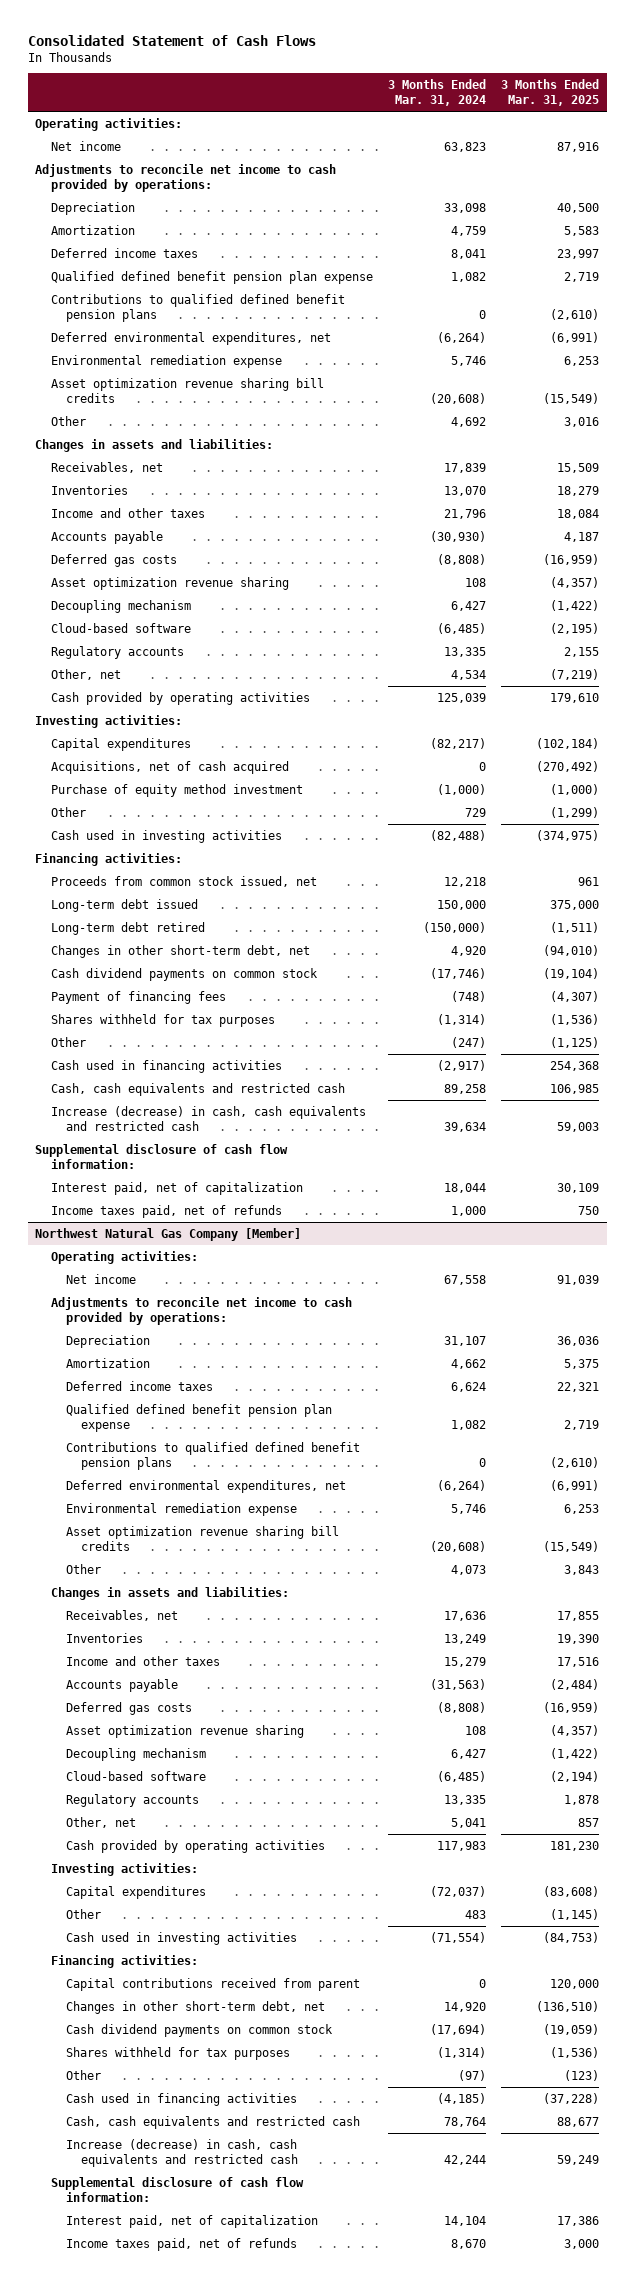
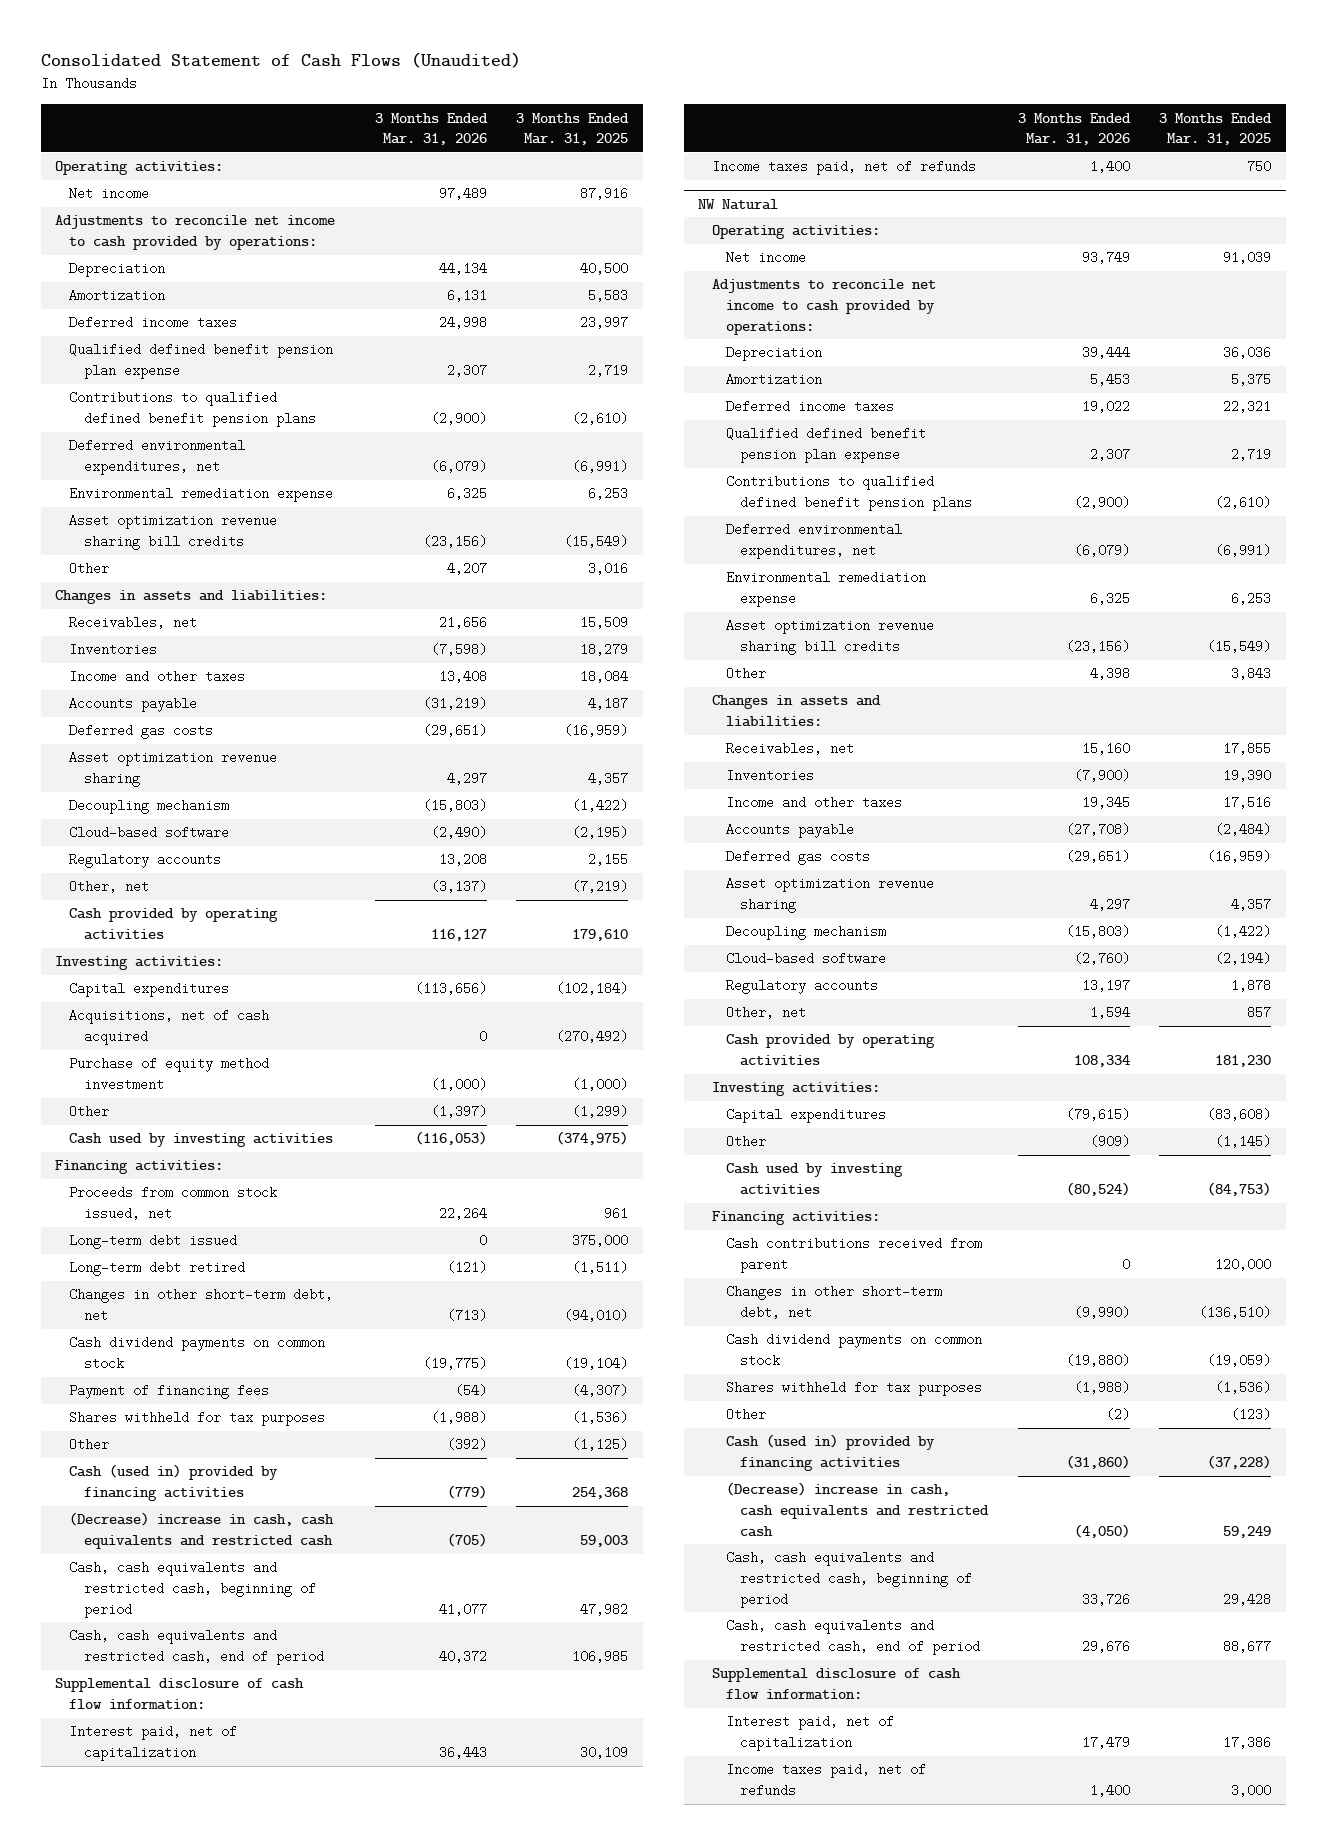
- Consolidated Statement of Cash Flows
+ Consolidated Statement of Cash Flows (Unaudited)
- | 3 Months Ended Mar. 31, 2024 | 3 Months Ended Mar. 31, 2025
+ | 3 Months Ended Mar. 31, 2026 | 3 Months Ended Mar. 31, 2025
- Asset optimization revenue sharing | 108 | (4,357)
+ Asset optimization revenue sharing | 4,297 | 4,357
- Cash used in investing activities | (82,488) | (374,975)
+ Cash used by investing activities | (116,053) | (374,975)
- Cash used in financing activities | (2,917) | 254,368
- Cash, cash equivalents and restricted cash | 89,258 | 106,985
- Increase (decrease) in cash, cash equivalents and restricted cash | 39,634 | 59,003
+ Cash (used in) provided by financing activities | (779) | 254,368
+ (Decrease) increase in cash, cash equivalents and restricted cash | (705) | 59,003
+ Cash, cash equivalents and restricted cash, beginning of period | 41,077 | 47,982
+ Cash, cash equivalents and restricted cash, end of period | 40,372 | 106,985
- Northwest Natural Gas Company [Member]
+ NW Natural
- Asset optimization revenue sharing | 108 | (4,357)
+ Asset optimization revenue sharing | 4,297 | 4,357
- Cash used in investing activities | (71,554) | (84,753)
+ Cash used by investing activities | (80,524) | (84,753)
- Capital contributions received from parent | 0 | 120,000
+ Cash contributions received from parent | 0 | 120,000
- Cash used in financing activities | (4,185) | (37,228)
- Cash, cash equivalents and restricted cash | 78,764 | 88,677
- Increase (decrease) in cash, cash equivalents and restricted cash | 42,244 | 59,249
+ Cash (used in) provided by financing activities | (31,860) | (37,228)
+ (Decrease) increase in cash, cash equivalents and restricted cash | (4,050) | 59,249
+ Cash, cash equivalents and restricted cash, beginning of period | 33,726 | 29,428
+ Cash, cash equivalents and restricted cash, end of period | 29,676 | 88,677

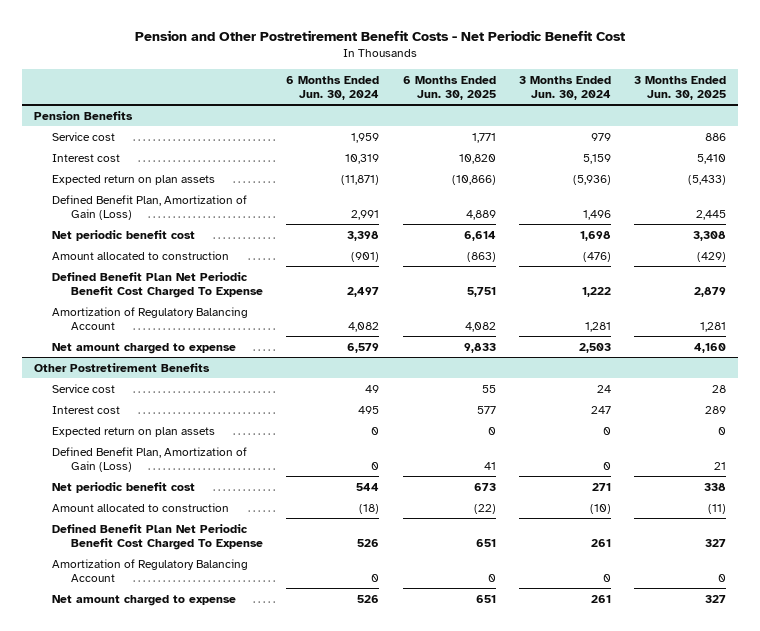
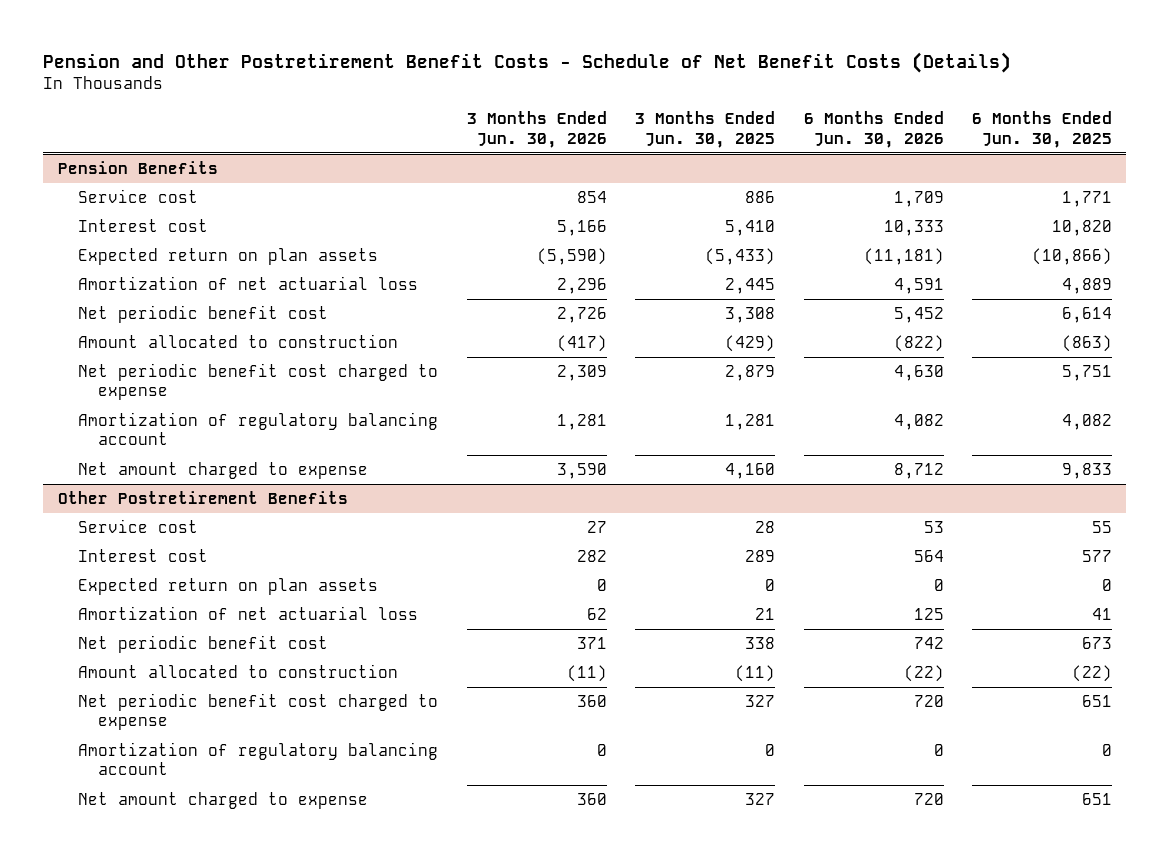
- Pension and Other Postretirement Benefit Costs - Net Periodic Benefit Cost
+ Pension and Other Postretirement Benefit Costs - Schedule of Net Benefit Costs (Details)
- | 6 Months Ended Jun. 30, 2024 | 6 Months Ended Jun. 30, 2025 | 3 Months Ended Jun. 30, 2024 | 3 Months Ended Jun. 30, 2025
+ | 3 Months Ended Jun. 30, 2026 | 3 Months Ended Jun. 30, 2025 | 6 Months Ended Jun. 30, 2026 | 6 Months Ended Jun. 30, 2025
@ Pension Benefits
- Defined Benefit Plan, Amortization of Gain (Loss) | 2,991 | 4,889 | 1,496 | 2,445
+ Amortization of net actuarial loss | 2,296 | 2,445 | 4,591 | 4,889
- Defined Benefit Plan Net Periodic Benefit Cost Charged To Expense | 2,497 | 5,751 | 1,222 | 2,879
- Amortization of Regulatory Balancing Account | 4,082 | 4,082 | 1,281 | 1,281
+ Net periodic benefit cost charged to expense | 2,309 | 2,879 | 4,630 | 5,751
+ Amortization of regulatory balancing account | 1,281 | 1,281 | 4,082 | 4,082
@ Other Postretirement Benefits
- Defined Benefit Plan, Amortization of Gain (Loss) | 0 | 41 | 0 | 21
+ Amortization of net actuarial loss | 62 | 21 | 125 | 41
- Defined Benefit Plan Net Periodic Benefit Cost Charged To Expense | 526 | 651 | 261 | 327
- Amortization of Regulatory Balancing Account | 0 | 0 | 0 | 0
+ Net periodic benefit cost charged to expense | 360 | 327 | 720 | 651
+ Amortization of regulatory balancing account | 0 | 0 | 0 | 0

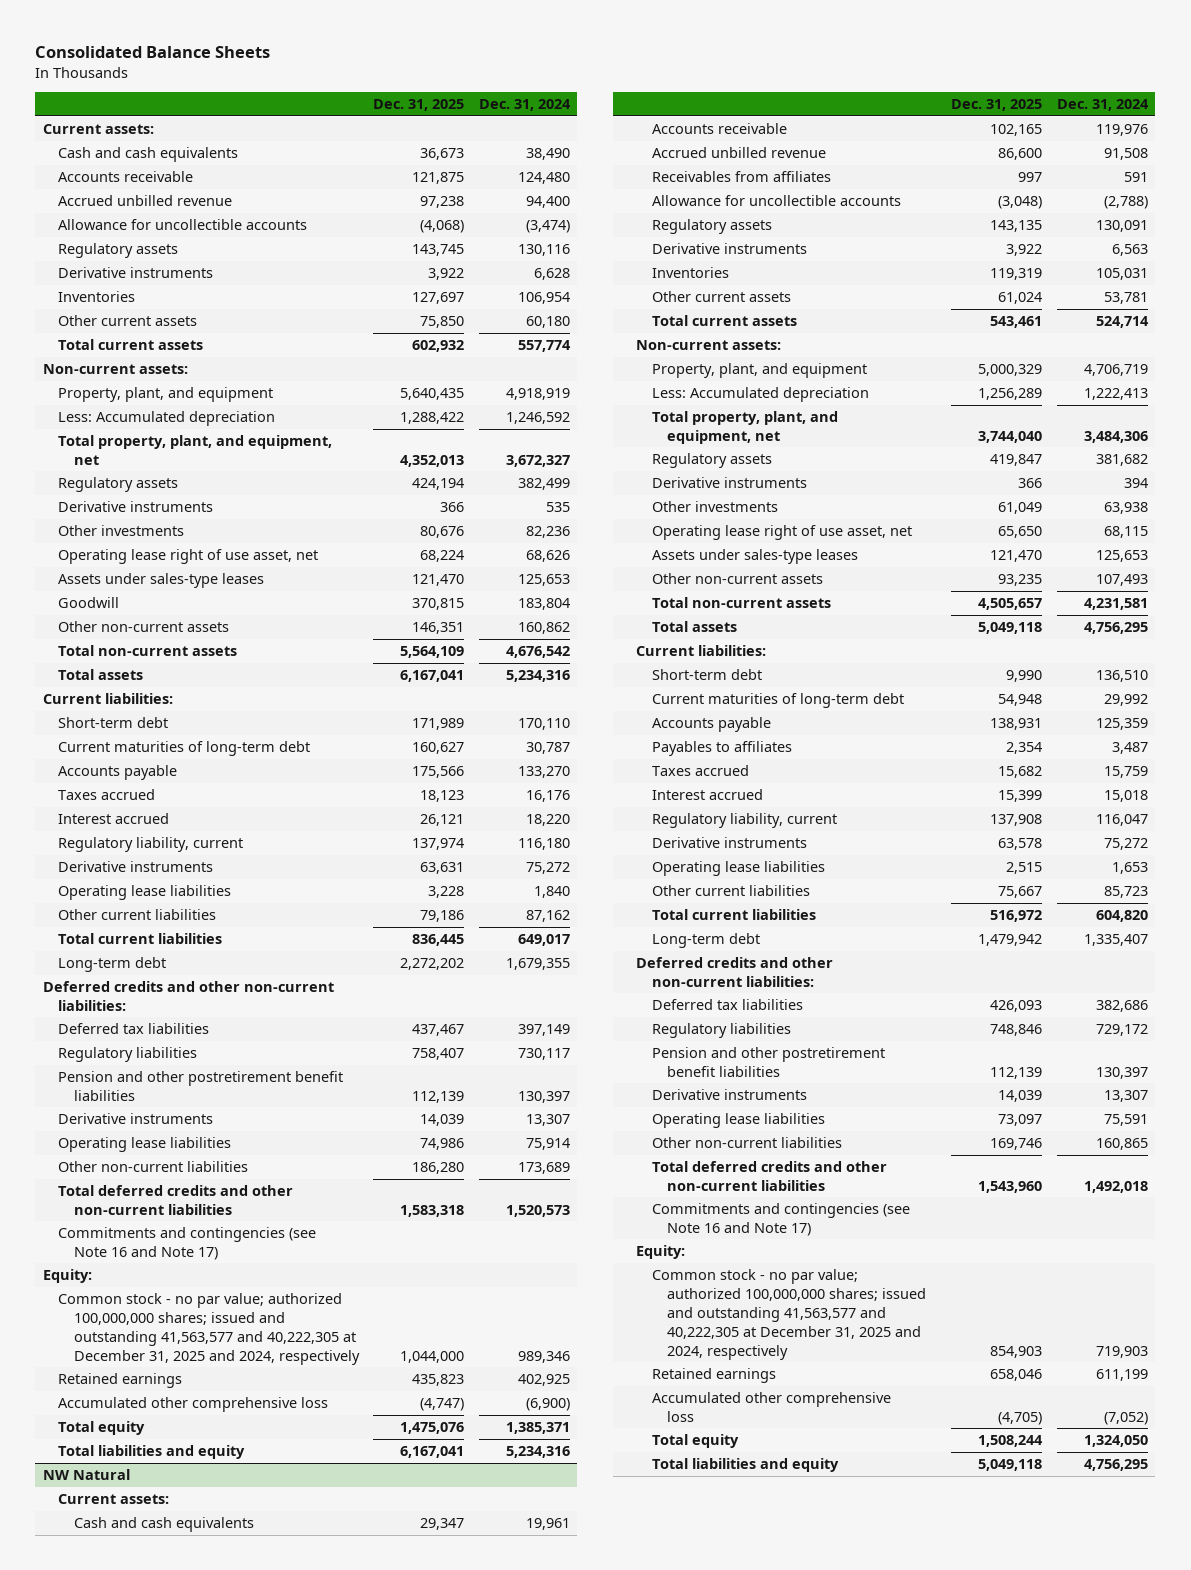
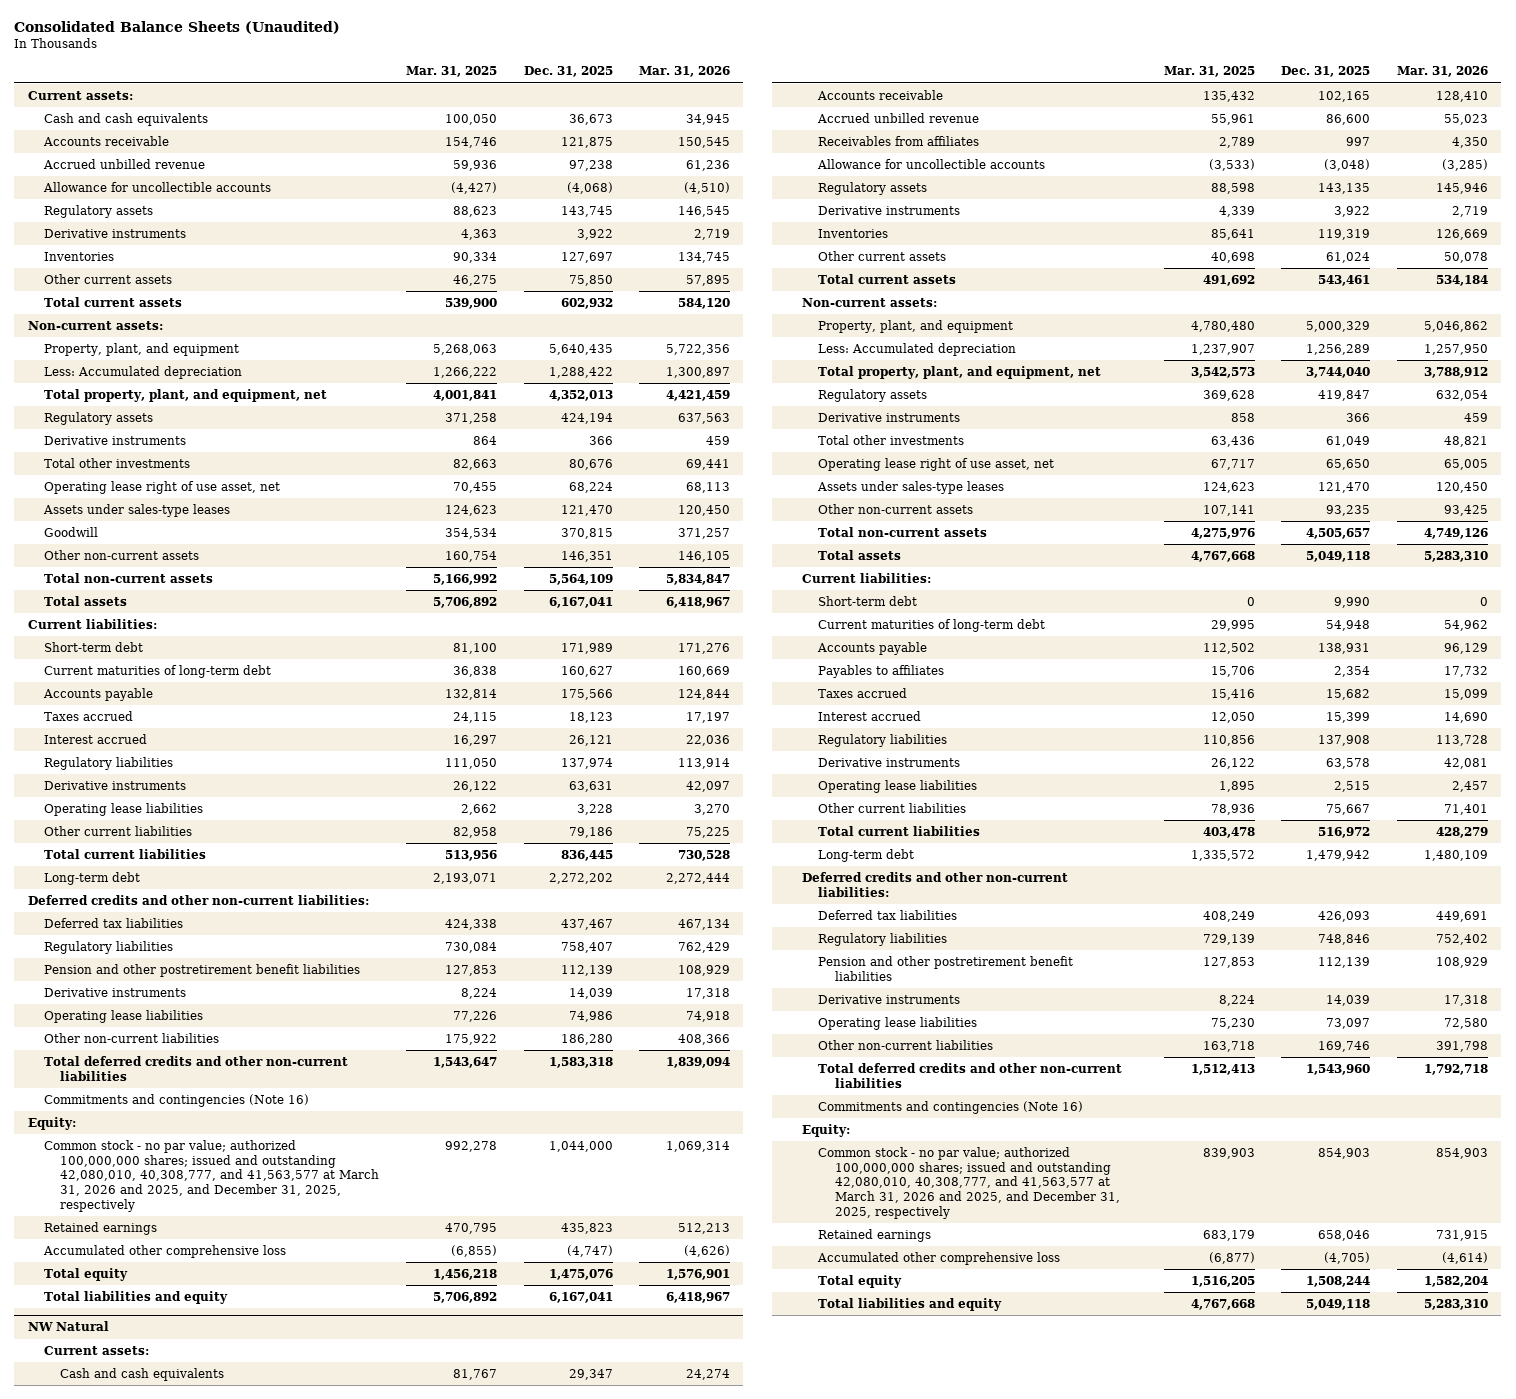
- Consolidated Balance Sheets
+ Consolidated Balance Sheets (Unaudited)
- | Dec. 31, 2025 | Dec. 31, 2024
+ | Mar. 31, 2025 | Dec. 31, 2025 | Mar. 31, 2026
- Other investments | 80,676 | 82,236
+ Total other investments | 82,663 | 80,676 | 69,441
- Regulatory liability, current | 137,974 | 116,180
+ Regulatory liabilities | 111,050 | 137,974 | 113,914
- Commitments and contingencies (see Note 16 and Note 17)
+ Commitments and contingencies (Note 16)
- Common stock - no par value; authorized 100,000,000 shares; issued and outstanding 41,563,577 and 40,222,305 at December 31, 2025 and 2024, respectively | 1,044,000 | 989,346
+ Common stock - no par value; authorized 100,000,000 shares; issued and outstanding 42,080,010, 40,308,777, and 41,563,577 at March 31, 2026 and 2025, and December 31, 2025, respectively | 992,278 | 1,044,000 | 1,069,314
@ NW Natural
- Other investments | 61,049 | 63,938
+ Total other investments | 63,436 | 61,049 | 48,821
- Regulatory liability, current | 137,908 | 116,047
+ Regulatory liabilities | 110,856 | 137,908 | 113,728
- Commitments and contingencies (see Note 16 and Note 17)
+ Commitments and contingencies (Note 16)
- Common stock - no par value; authorized 100,000,000 shares; issued and outstanding 41,563,577 and 40,222,305 at December 31, 2025 and 2024, respectively | 854,903 | 719,903
+ Common stock - no par value; authorized 100,000,000 shares; issued and outstanding 42,080,010, 40,308,777, and 41,563,577 at March 31, 2026 and 2025, and December 31, 2025, respectively | 839,903 | 854,903 | 854,903

